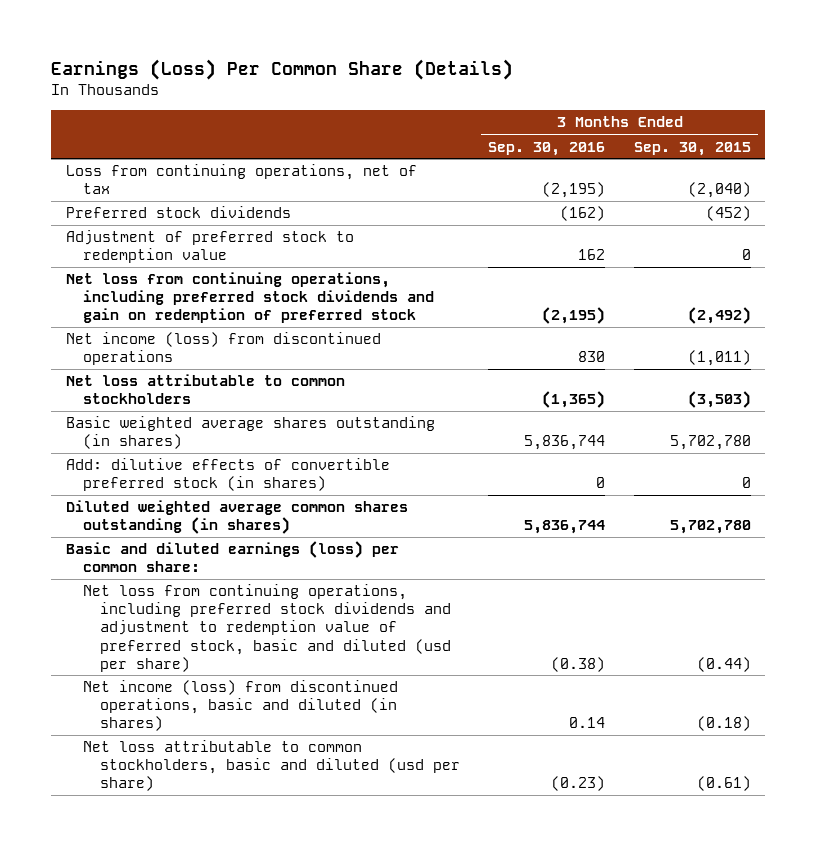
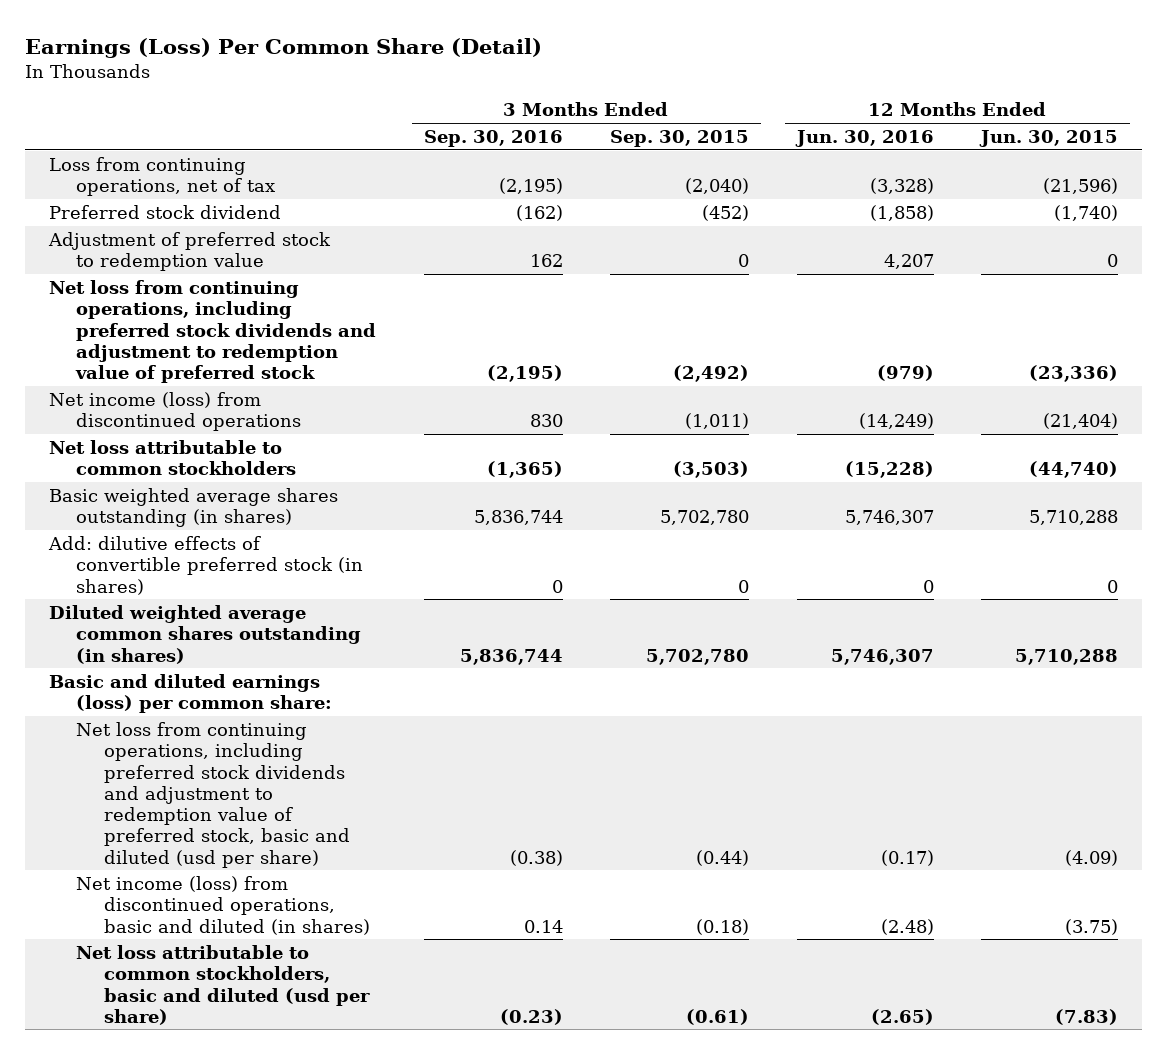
- Earnings (Loss) Per Common Share (Details)
+ Earnings (Loss) Per Common Share (Detail)
- | 3 Months Ended Sep. 30, 2016 | 3 Months Ended Sep. 30, 2015
+ | 3 Months Ended Sep. 30, 2016 | 3 Months Ended Sep. 30, 2015 | 12 Months Ended Jun. 30, 2016 | 12 Months Ended Jun. 30, 2015
- Preferred stock dividends | (162) | (452)
+ Preferred stock dividend | (162) | (452) | (1,858) | (1,740)
- Net loss from continuing operations, including preferred stock dividends and gain on redemption of preferred stock | (2,195) | (2,492)
+ Net loss from continuing operations, including preferred stock dividends and adjustment to redemption value of preferred stock | (2,195) | (2,492) | (979) | (23,336)

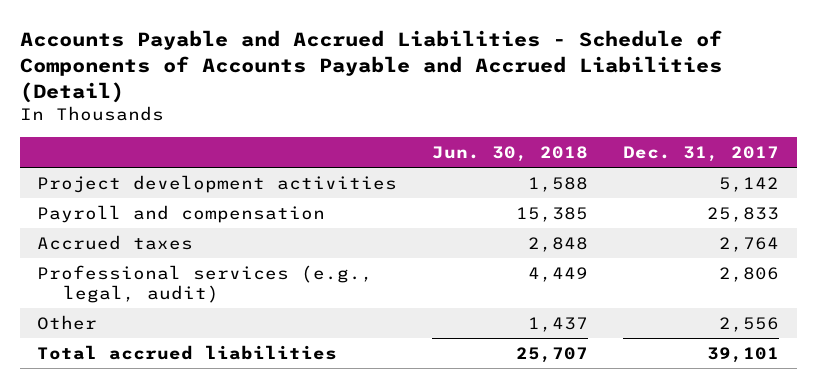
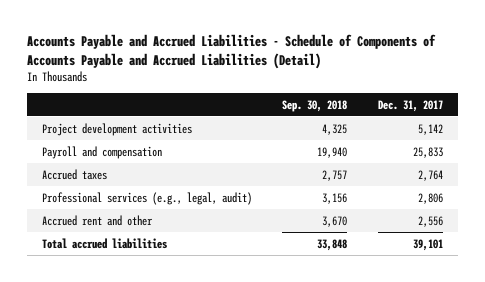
- | Jun. 30, 2018 | Dec. 31, 2017
+ | Sep. 30, 2018 | Dec. 31, 2017
- Other | 1,437 | 2,556
+ Accrued rent and other | 3,670 | 2,556

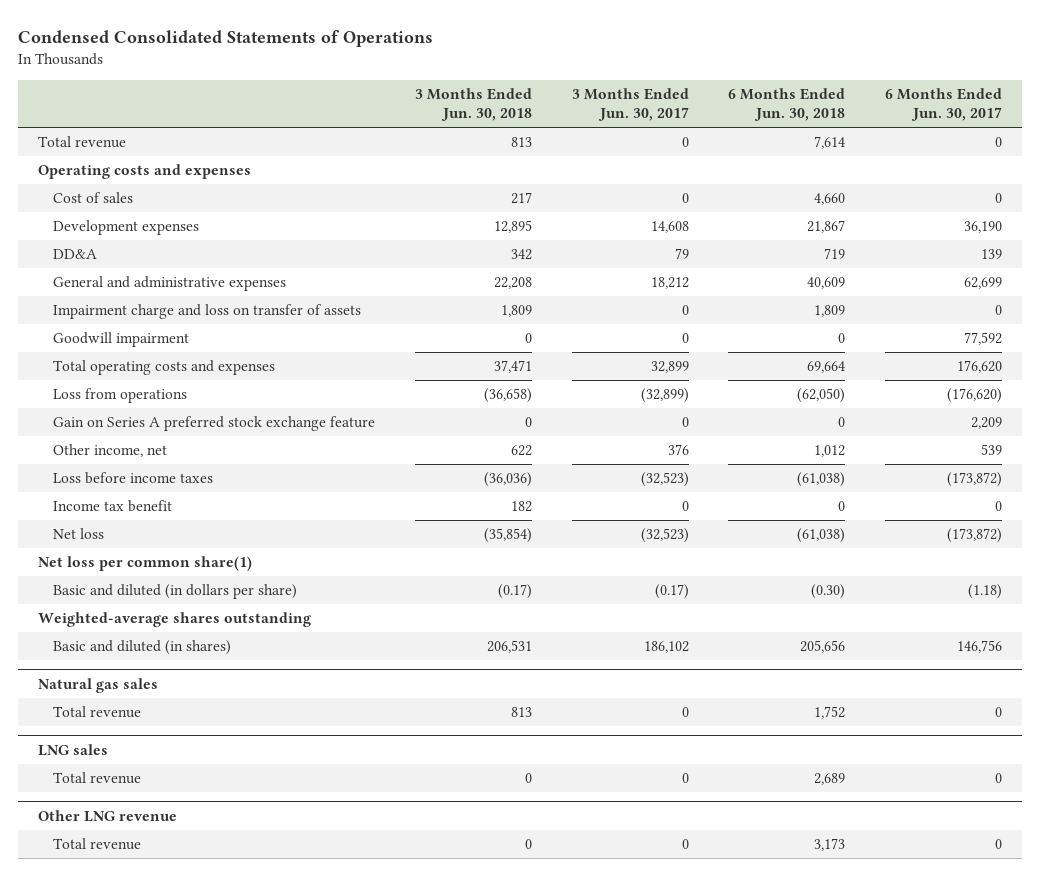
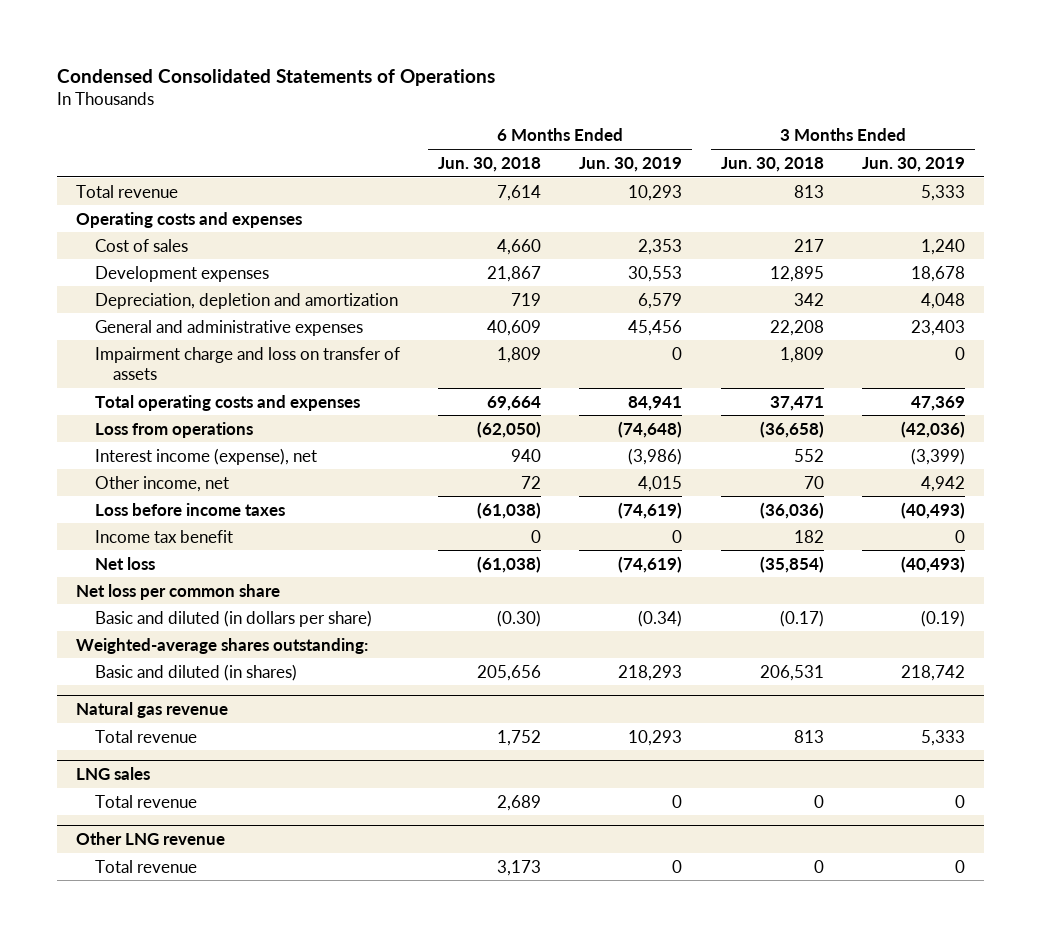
- | 3 Months Ended Jun. 30, 2018 | 3 Months Ended Jun. 30, 2017 | 6 Months Ended Jun. 30, 2018 | 6 Months Ended Jun. 30, 2017
+ | 6 Months Ended Jun. 30, 2018 | 6 Months Ended Jun. 30, 2019 | 3 Months Ended Jun. 30, 2018 | 3 Months Ended Jun. 30, 2019
- DD&A | 342 | 79 | 719 | 139
+ Depreciation, depletion and amortization | 719 | 6,579 | 342 | 4,048
- Goodwill impairment | 0 | 0 | 0 | 77,592
- Gain on Series A preferred stock exchange feature | 0 | 0 | 0 | 2,209
- Other income, net | 622 | 376 | 1,012 | 539
+ Interest income (expense), net | 940 | (3,986) | 552 | (3,399)
+ Other income, net | 72 | 4,015 | 70 | 4,942
- Net loss per common share(1)
+ Net loss per common share
- Weighted-average shares outstanding
+ Weighted-average shares outstanding:
- Natural gas sales
+ Natural gas revenue

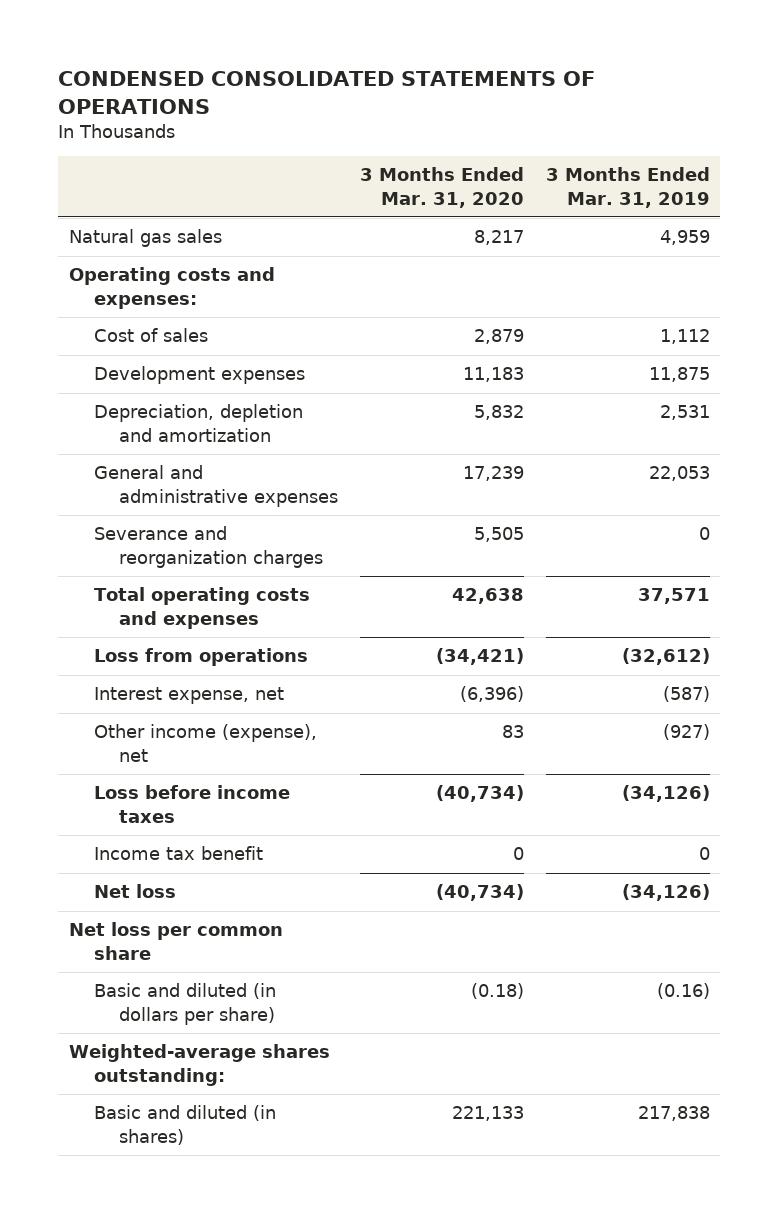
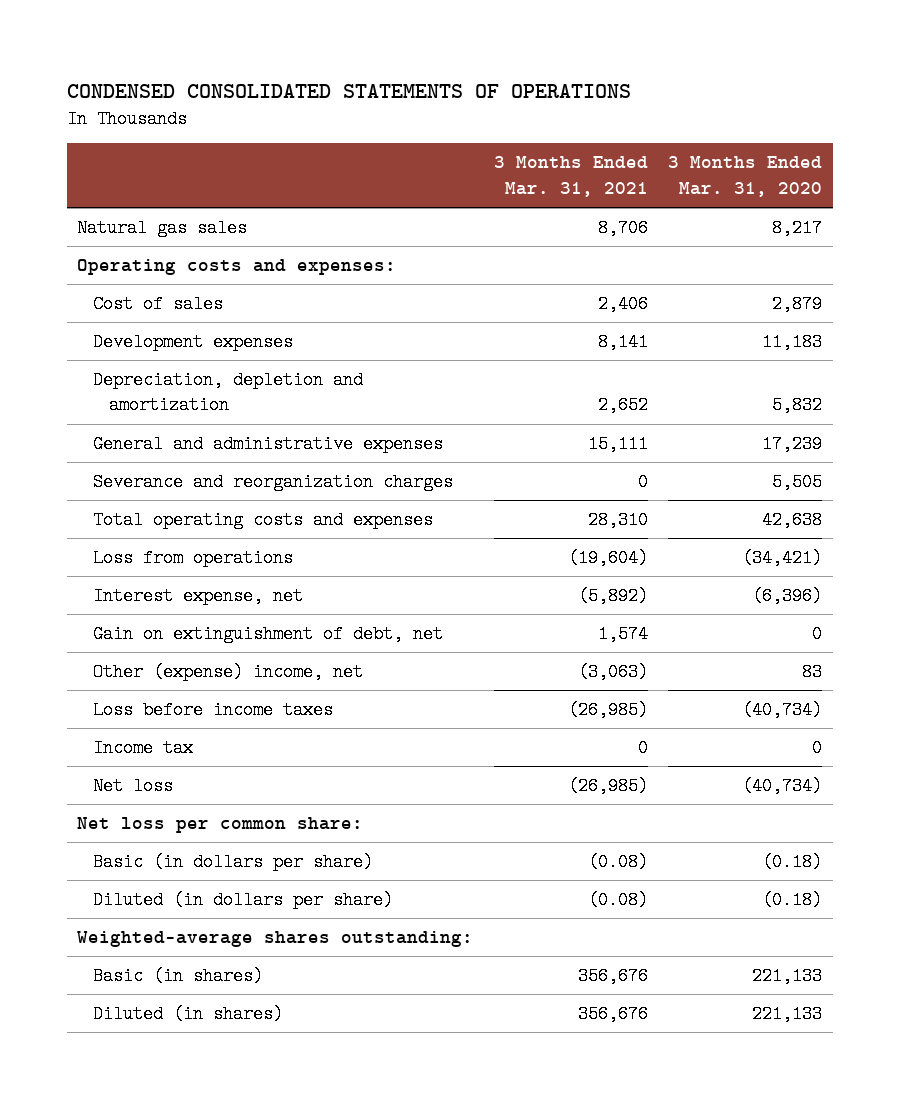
- | 3 Months Ended Mar. 31, 2020 | 3 Months Ended Mar. 31, 2019
+ | 3 Months Ended Mar. 31, 2021 | 3 Months Ended Mar. 31, 2020
- Other income (expense), net | 83 | (927)
+ Gain on extinguishment of debt, net | 1,574 | 0
+ Other (expense) income, net | (3,063) | 83
- Income tax benefit | 0 | 0
+ Income tax | 0 | 0
- Net loss per common share
- Basic and diluted (in dollars per share) | (0.18) | (0.16)
+ Net loss per common share:
+ Basic (in dollars per share) | (0.08) | (0.18)
+ Diluted (in dollars per share) | (0.08) | (0.18)
- Basic and diluted (in shares) | 221,133 | 217,838
+ Basic (in shares) | 356,676 | 221,133
+ Diluted (in shares) | 356,676 | 221,133

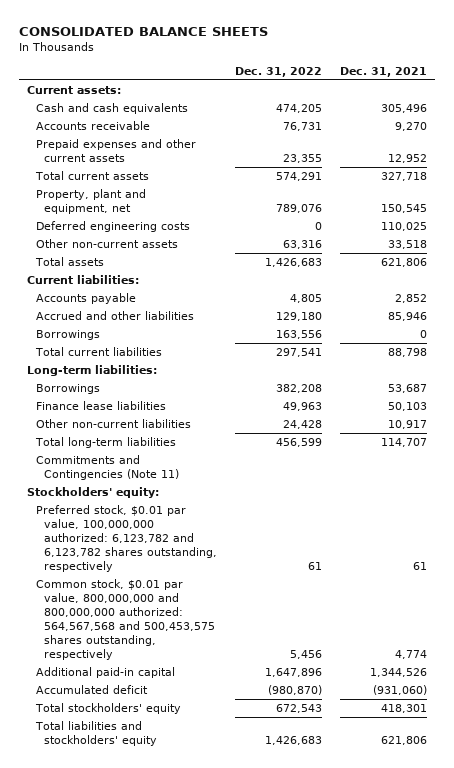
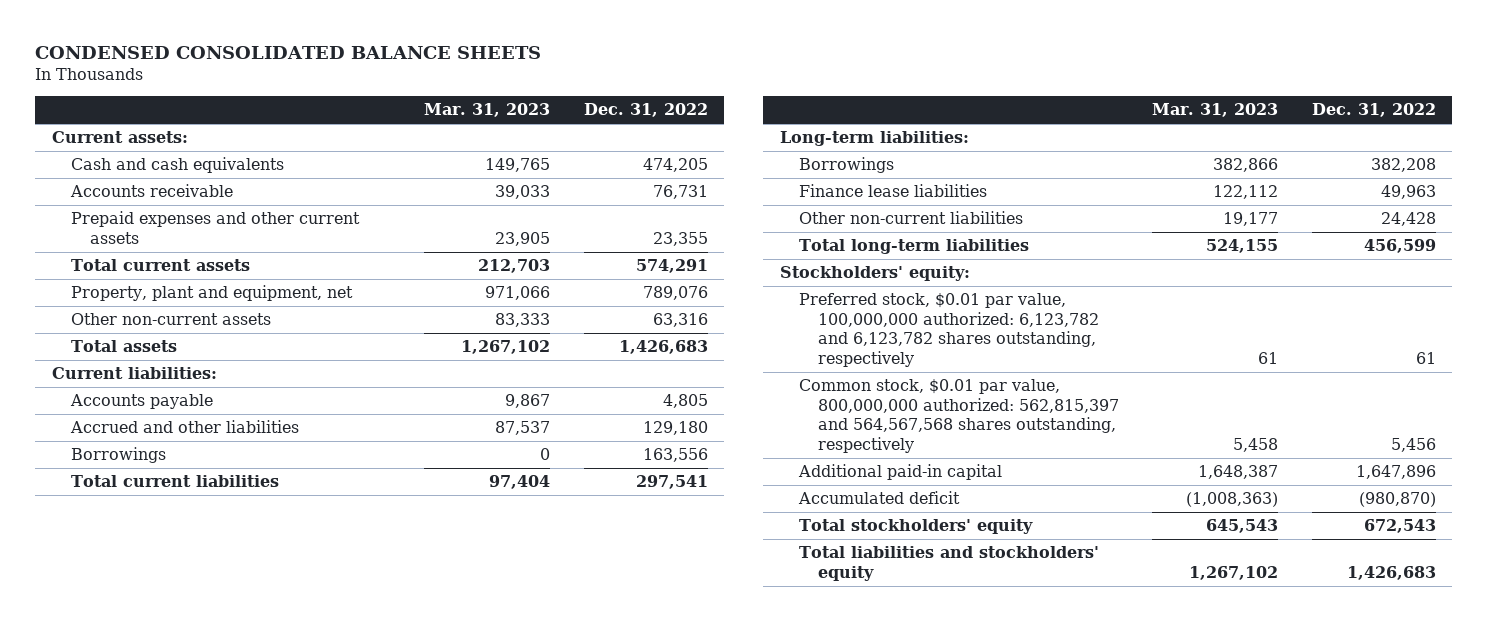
- CONSOLIDATED BALANCE SHEETS
+ CONDENSED CONSOLIDATED BALANCE SHEETS
- | Dec. 31, 2022 | Dec. 31, 2021
+ | Mar. 31, 2023 | Dec. 31, 2022
- Deferred engineering costs | 0 | 110,025
- Commitments and Contingencies (Note 11)
- Common stock, $0.01 par value, 800,000,000 and 800,000,000 authorized: 564,567,568 and 500,453,575 shares outstanding, respectively | 5,456 | 4,774
+ Common stock, $0.01 par value, 800,000,000 authorized: 562,815,397 and 564,567,568 shares outstanding, respectively | 5,458 | 5,456

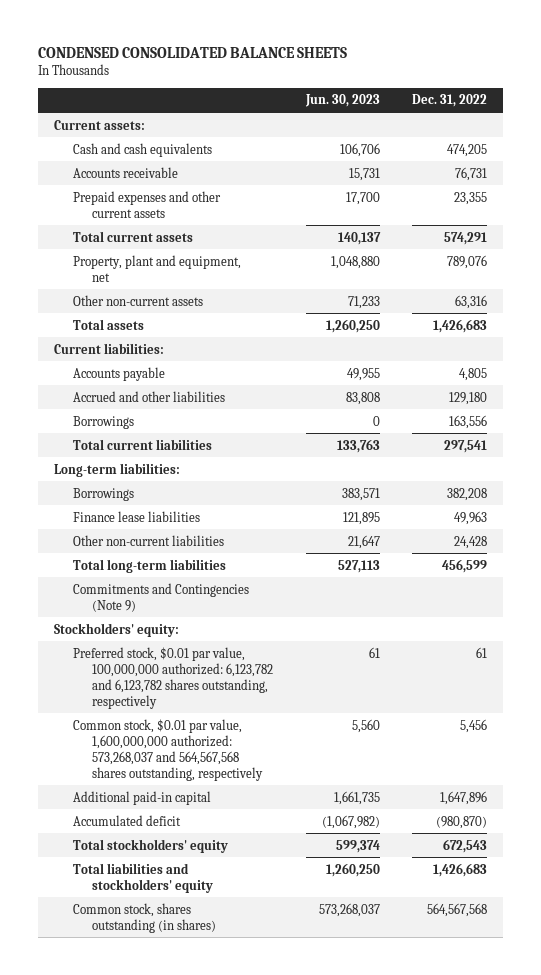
- | Mar. 31, 2023 | Dec. 31, 2022
+ | Jun. 30, 2023 | Dec. 31, 2022
+ Commitments and Contingencies (Note 9)
- Common stock, $0.01 par value, 800,000,000 authorized: 562,815,397 and 564,567,568 shares outstanding, respectively | 5,458 | 5,456
+ Common stock, $0.01 par value, 1,600,000,000 authorized: 573,268,037 and 564,567,568 shares outstanding, respectively | 5,560 | 5,456
+ Common stock, shares outstanding (in shares) | 573,268,037 | 564,567,568

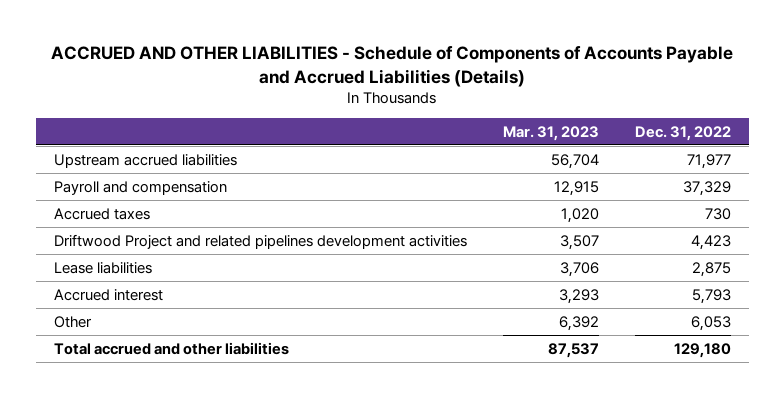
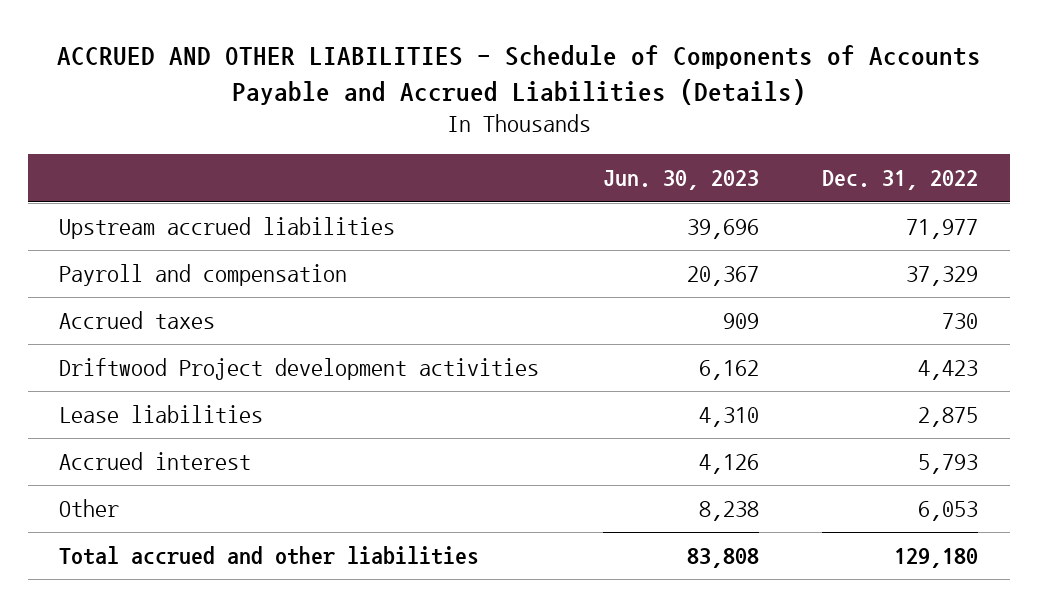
- | Mar. 31, 2023 | Dec. 31, 2022
+ | Jun. 30, 2023 | Dec. 31, 2022
- Driftwood Project and related pipelines development activities | 3,507 | 4,423
+ Driftwood Project development activities | 6,162 | 4,423

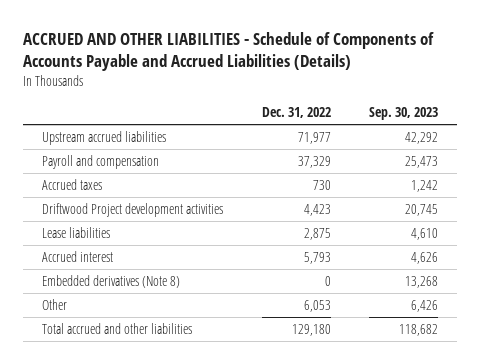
- | Jun. 30, 2023 | Dec. 31, 2022
+ | Dec. 31, 2022 | Sep. 30, 2023
+ Embedded derivatives (Note 8) | 0 | 13,268

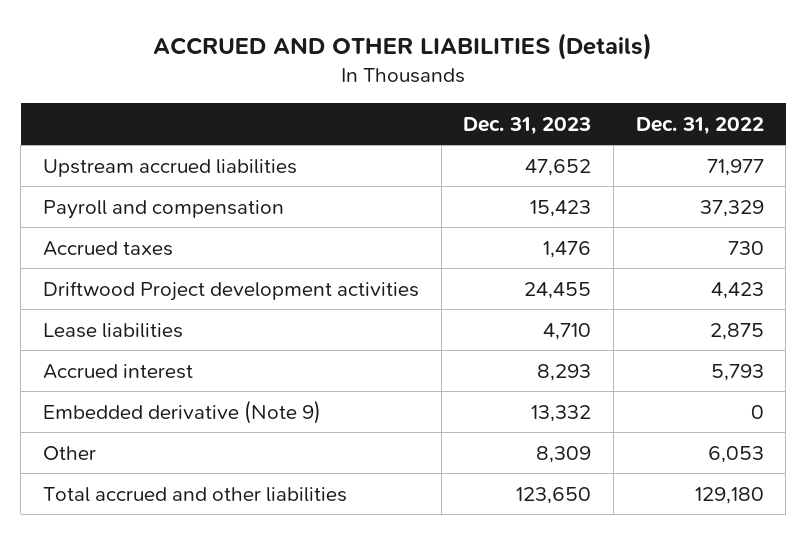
- ACCRUED AND OTHER LIABILITIES - Schedule of Components of Accounts Payable and Accrued Liabilities (Details)
+ ACCRUED AND OTHER LIABILITIES (Details)
- | Dec. 31, 2022 | Sep. 30, 2023
+ | Dec. 31, 2023 | Dec. 31, 2022
- Embedded derivatives (Note 8) | 0 | 13,268
+ Embedded derivative (Note 9) | 13,332 | 0

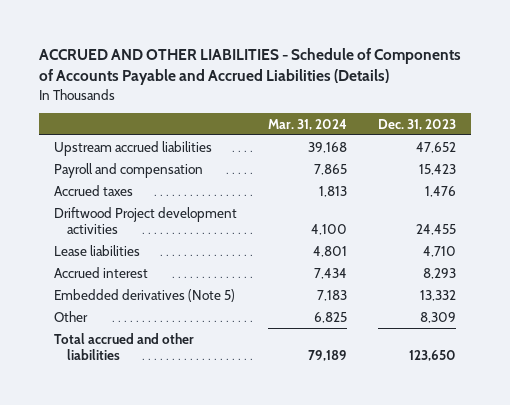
- ACCRUED AND OTHER LIABILITIES (Details)
+ ACCRUED AND OTHER LIABILITIES - Schedule of Components of Accounts Payable and Accrued Liabilities (Details)
- | Dec. 31, 2023 | Dec. 31, 2022
+ | Mar. 31, 2024 | Dec. 31, 2023
- Embedded derivative (Note 9) | 13,332 | 0
+ Embedded derivatives (Note 5) | 7,183 | 13,332

